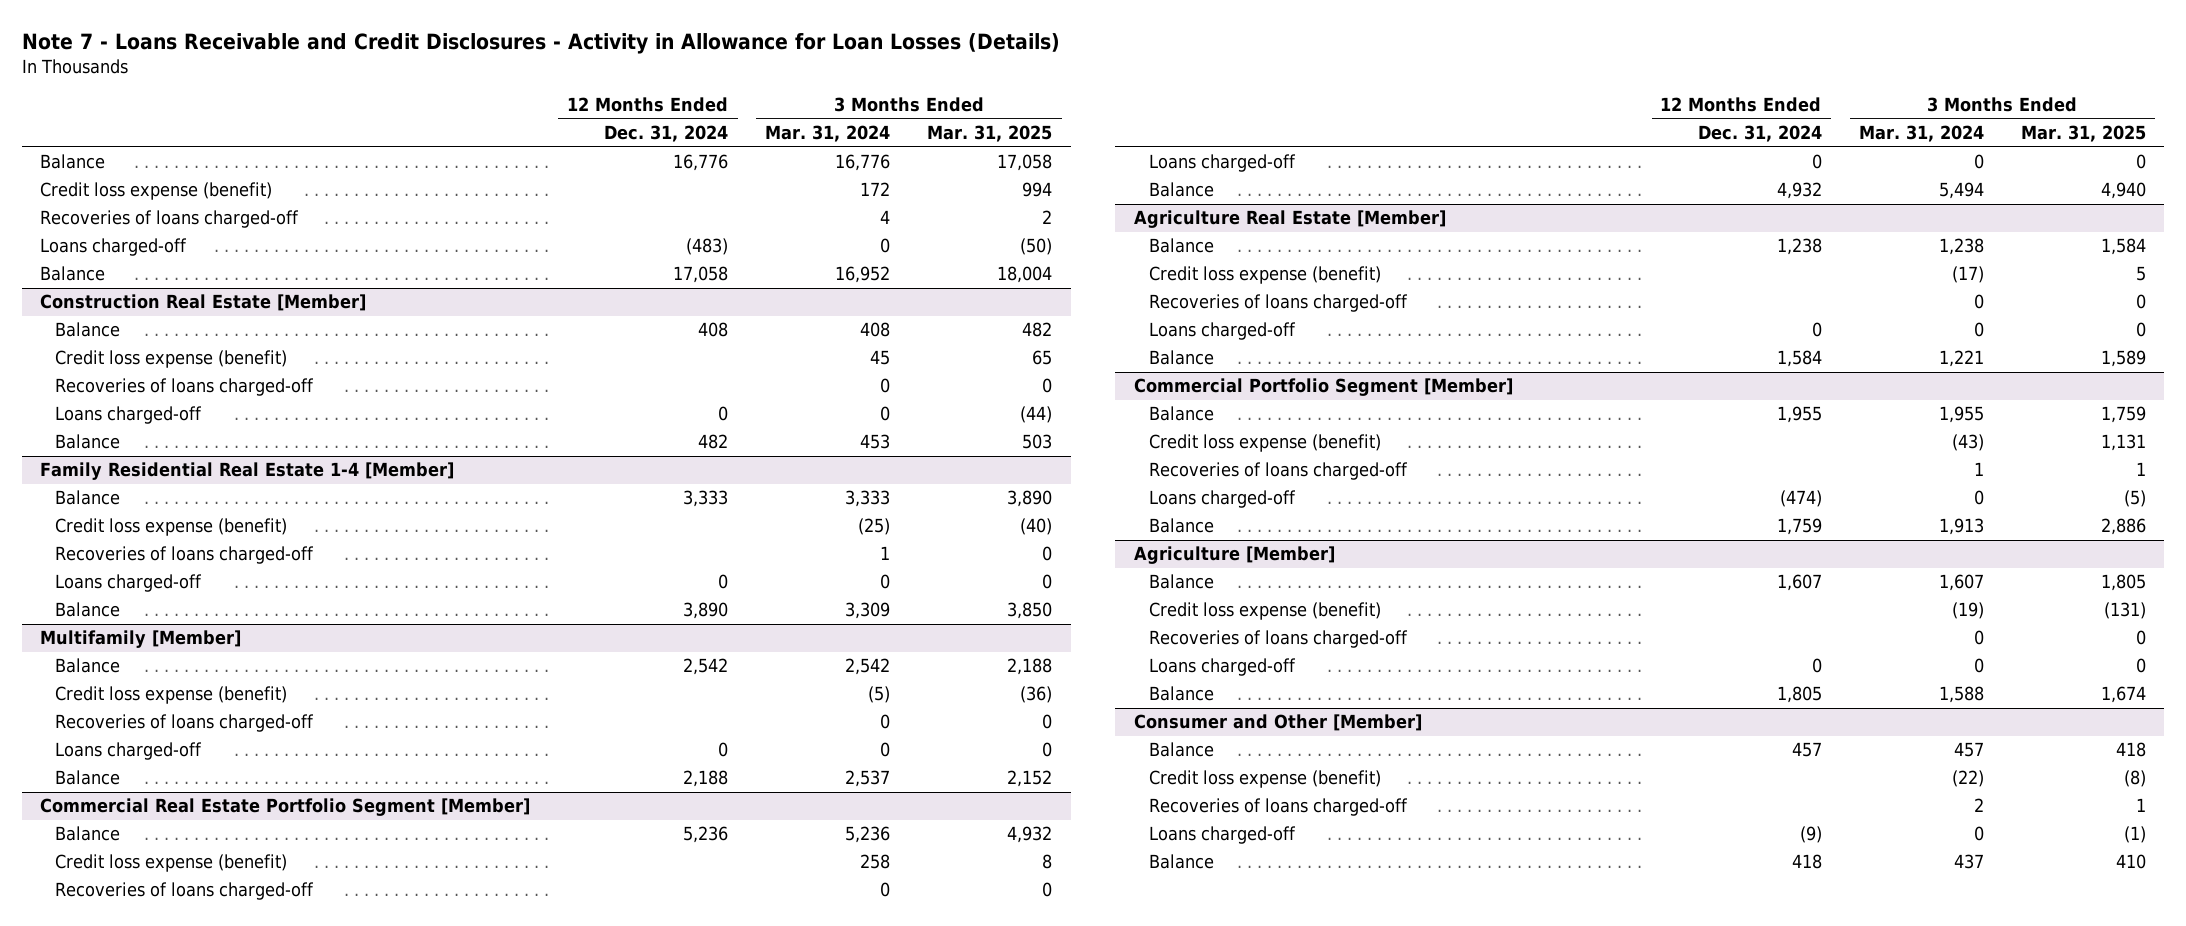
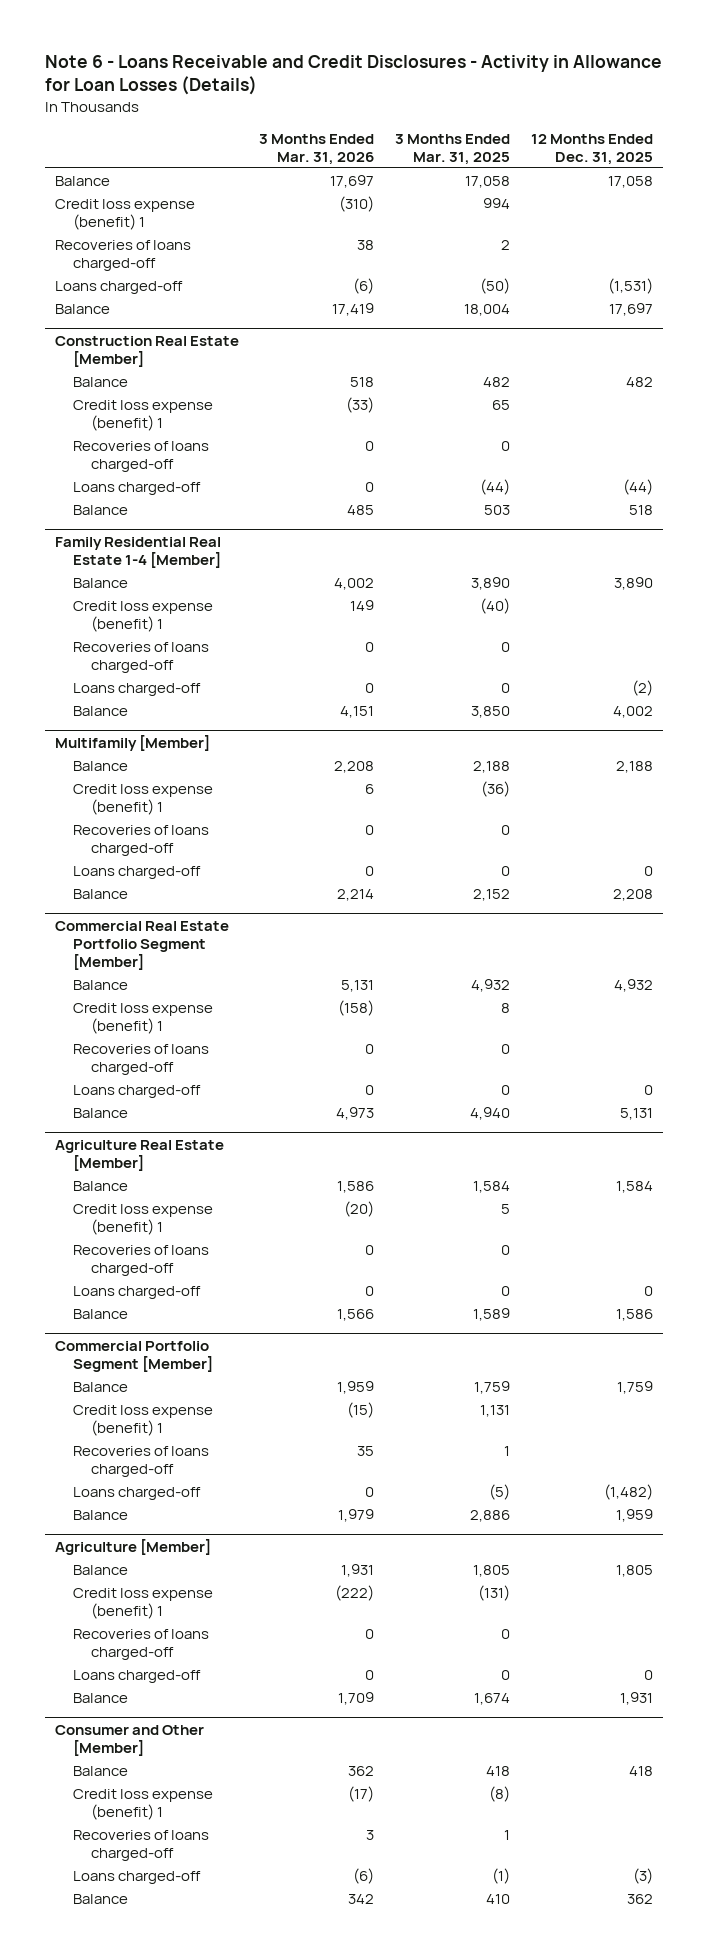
- Note 7 - Loans Receivable and Credit Disclosures - Activity in Allowance for Loan Losses (Details)
+ Note 6 - Loans Receivable and Credit Disclosures - Activity in Allowance for Loan Losses (Details)
- | 12 Months Ended Dec. 31, 2024 | 3 Months Ended Mar. 31, 2024 | 3 Months Ended Mar. 31, 2025
+ | 3 Months Ended Mar. 31, 2026 | 3 Months Ended Mar. 31, 2025 | 12 Months Ended Dec. 31, 2025
- Credit loss expense (benefit) | | 172 | 994
+ Credit loss expense (benefit) 1 | (310) | 994 |
@ Construction Real Estate [Member]
- Credit loss expense (benefit) | | 45 | 65
+ Credit loss expense (benefit) 1 | (33) | 65 |
@ Family Residential Real Estate 1-4 [Member]
- Credit loss expense (benefit) | | (25) | (40)
+ Credit loss expense (benefit) 1 | 149 | (40) |
@ Multifamily [Member]
- Credit loss expense (benefit) | | (5) | (36)
+ Credit loss expense (benefit) 1 | 6 | (36) |
@ Commercial Real Estate Portfolio Segment [Member]
- Credit loss expense (benefit) | | 258 | 8
+ Credit loss expense (benefit) 1 | (158) | 8 |
@ Agriculture Real Estate [Member]
- Credit loss expense (benefit) | | (17) | 5
+ Credit loss expense (benefit) 1 | (20) | 5 |
@ Commercial Portfolio Segment [Member]
- Credit loss expense (benefit) | | (43) | 1,131
+ Credit loss expense (benefit) 1 | (15) | 1,131 |
@ Agriculture [Member]
- Credit loss expense (benefit) | | (19) | (131)
+ Credit loss expense (benefit) 1 | (222) | (131) |
@ Consumer and Other [Member]
- Credit loss expense (benefit) | | (22) | (8)
+ Credit loss expense (benefit) 1 | (17) | (8) |

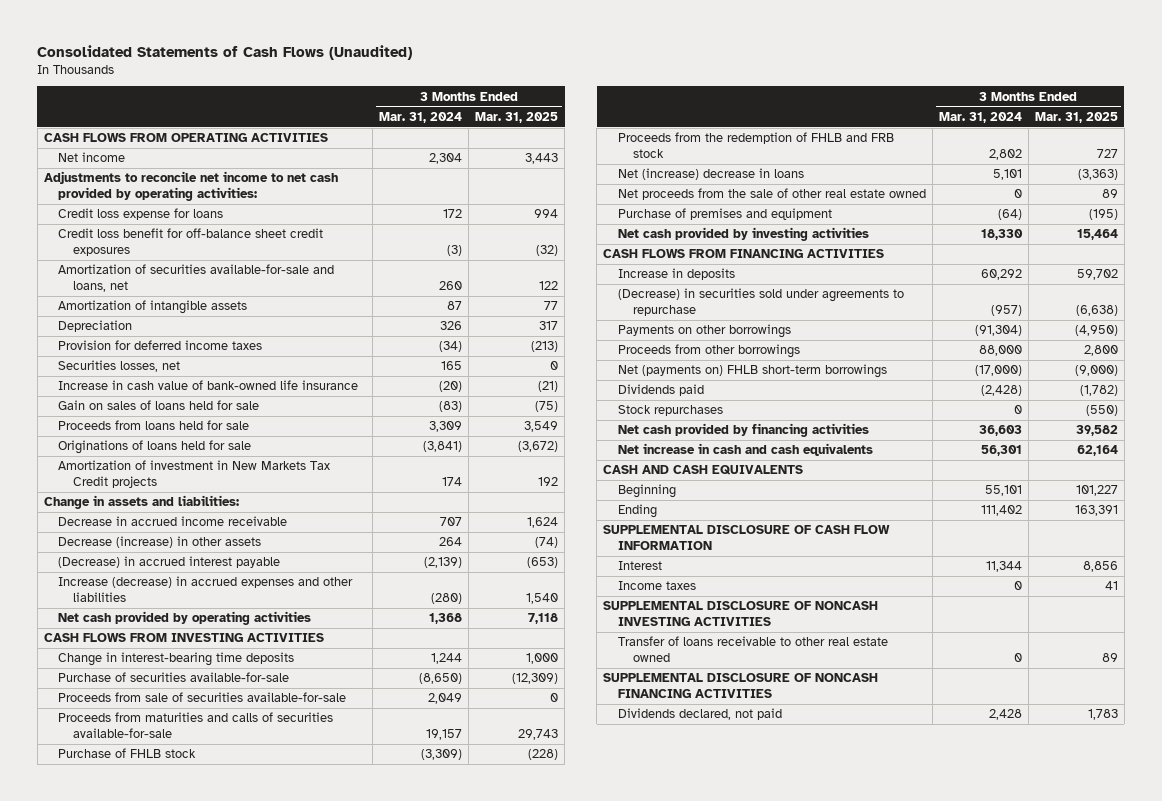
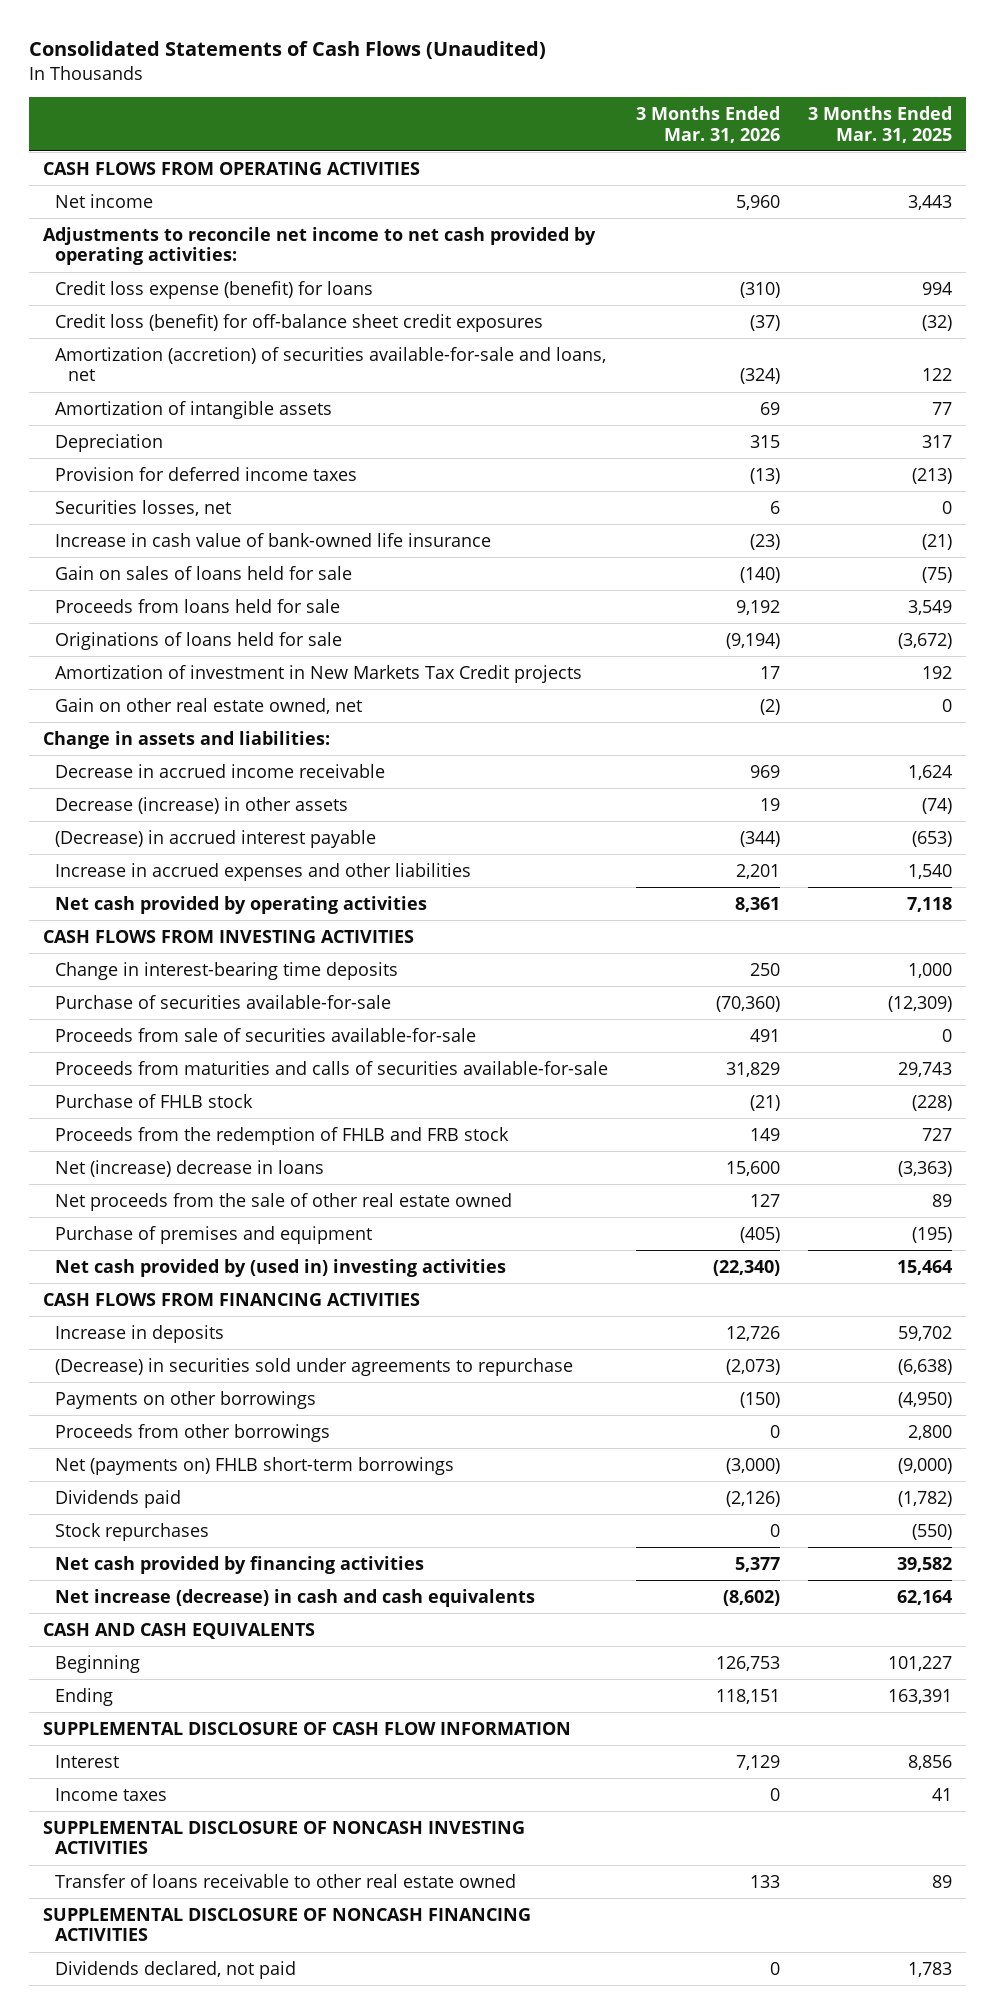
- | 3 Months Ended Mar. 31, 2024 | 3 Months Ended Mar. 31, 2025
+ | 3 Months Ended Mar. 31, 2026 | 3 Months Ended Mar. 31, 2025
- Credit loss expense for loans | 172 | 994
- Credit loss benefit for off-balance sheet credit exposures | (3) | (32)
- Amortization of securities available-for-sale and loans, net | 260 | 122
+ Credit loss expense (benefit) for loans | (310) | 994
+ Credit loss (benefit) for off-balance sheet credit exposures | (37) | (32)
+ Amortization (accretion) of securities available-for-sale and loans, net | (324) | 122
+ Gain on other real estate owned, net | (2) | 0
- Increase (decrease) in accrued expenses and other liabilities | (280) | 1,540
+ Increase in accrued expenses and other liabilities | 2,201 | 1,540
- Net cash provided by investing activities | 18,330 | 15,464
+ Net cash provided by (used in) investing activities | (22,340) | 15,464
- Net increase in cash and cash equivalents | 56,301 | 62,164
+ Net increase (decrease) in cash and cash equivalents | (8,602) | 62,164

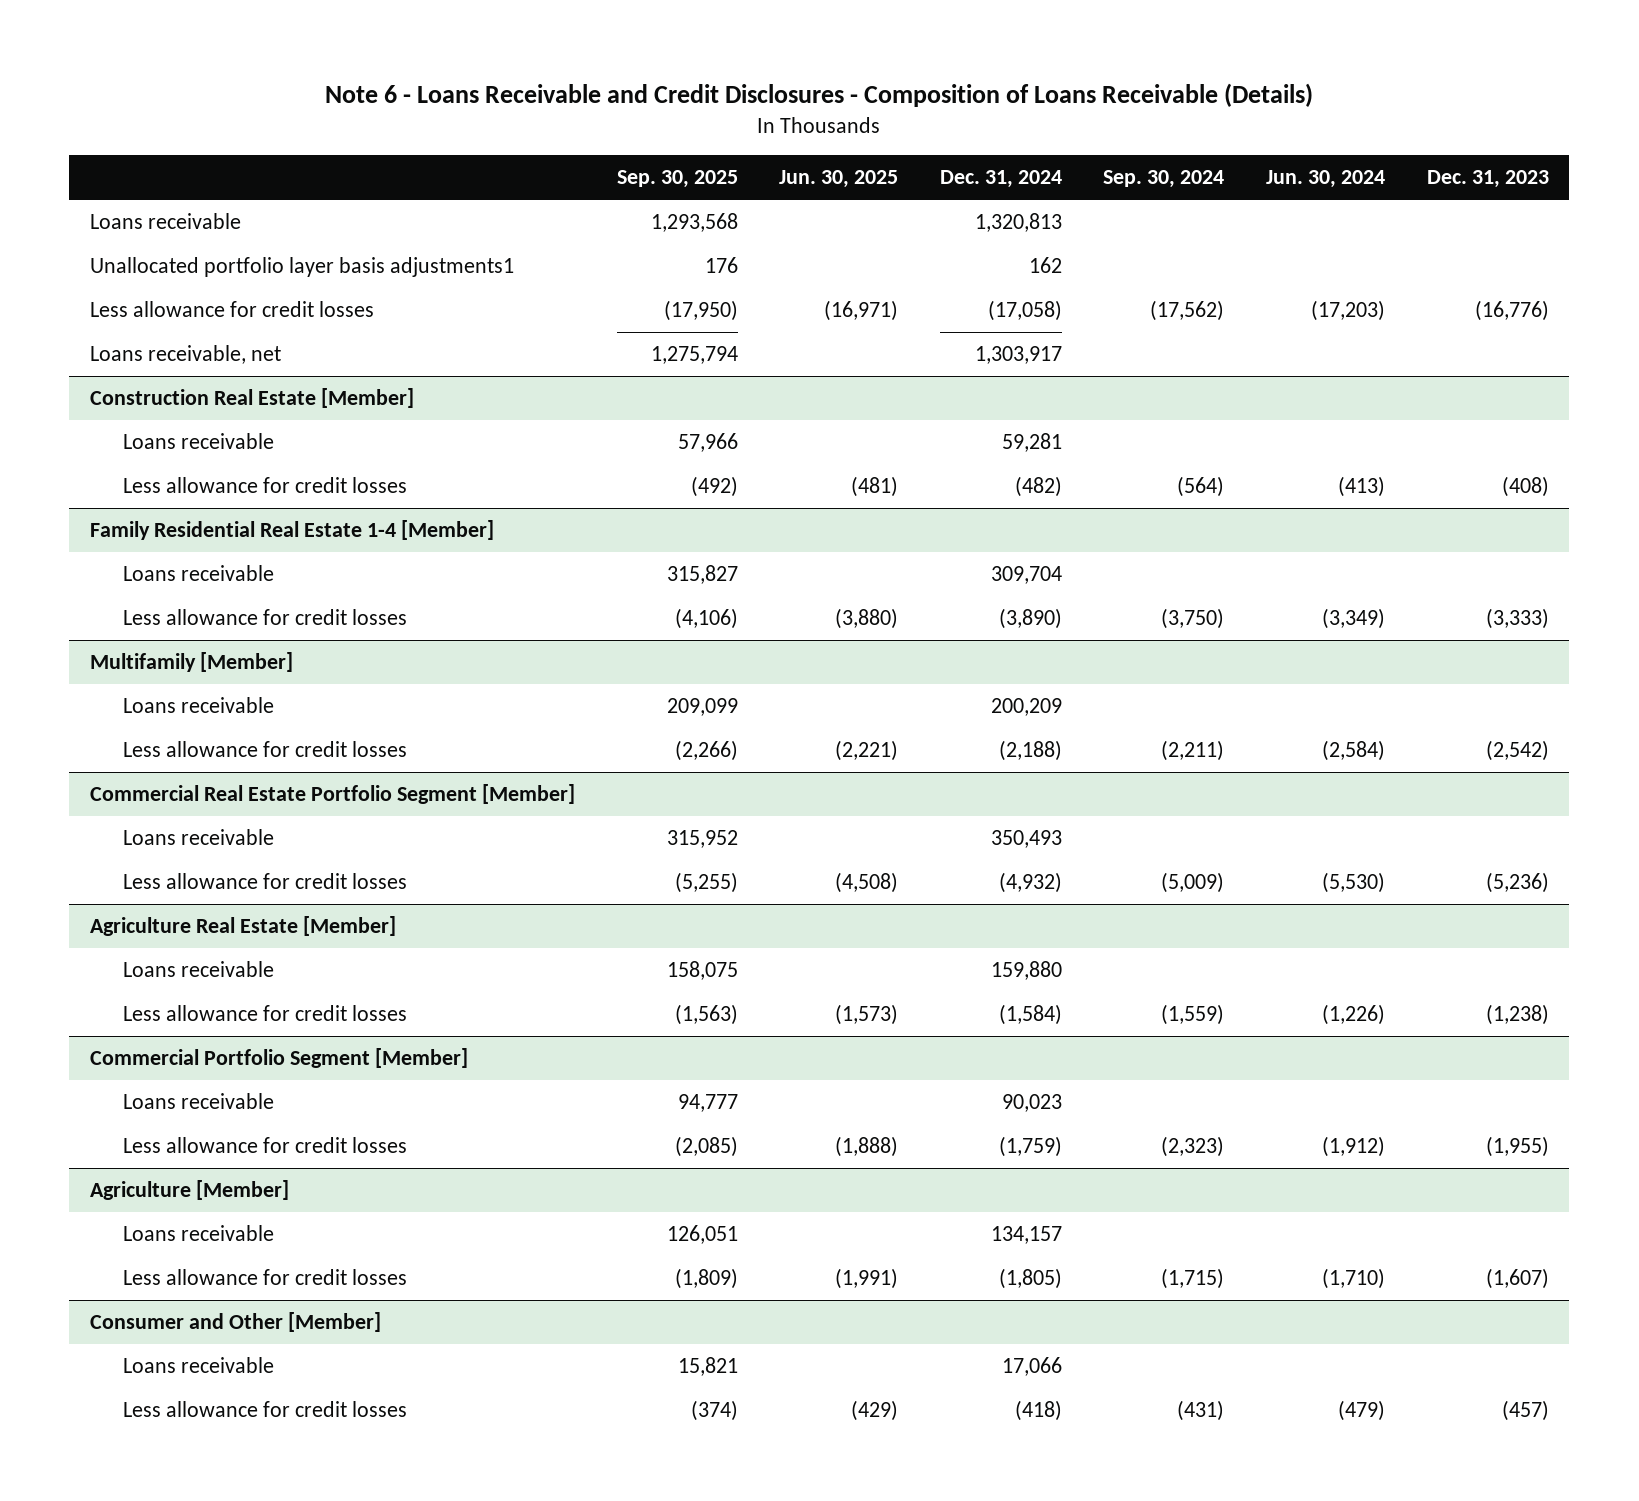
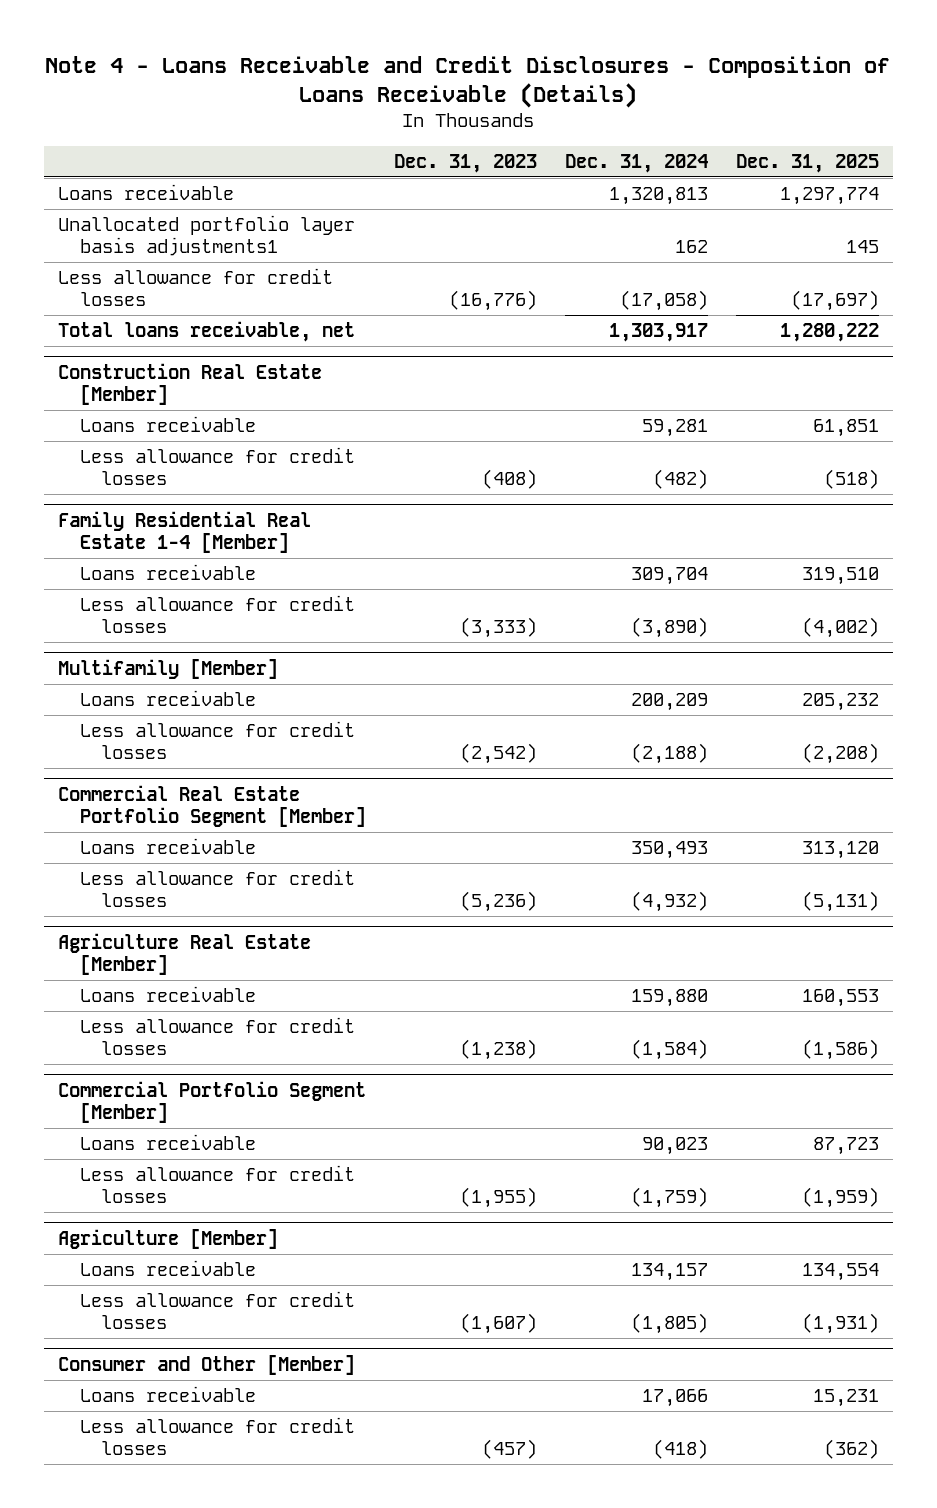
- Note 6 - Loans Receivable and Credit Disclosures - Composition of Loans Receivable (Details)
+ Note 4 - Loans Receivable and Credit Disclosures - Composition of Loans Receivable (Details)
- | Sep. 30, 2025 | Jun. 30, 2025 | Dec. 31, 2024 | Sep. 30, 2024 | Jun. 30, 2024 | Dec. 31, 2023
+ | Dec. 31, 2023 | Dec. 31, 2024 | Dec. 31, 2025
- Loans receivable, net | 1,275,794 | | 1,303,917 | | |
+ Total loans receivable, net | | 1,303,917 | 1,280,222

